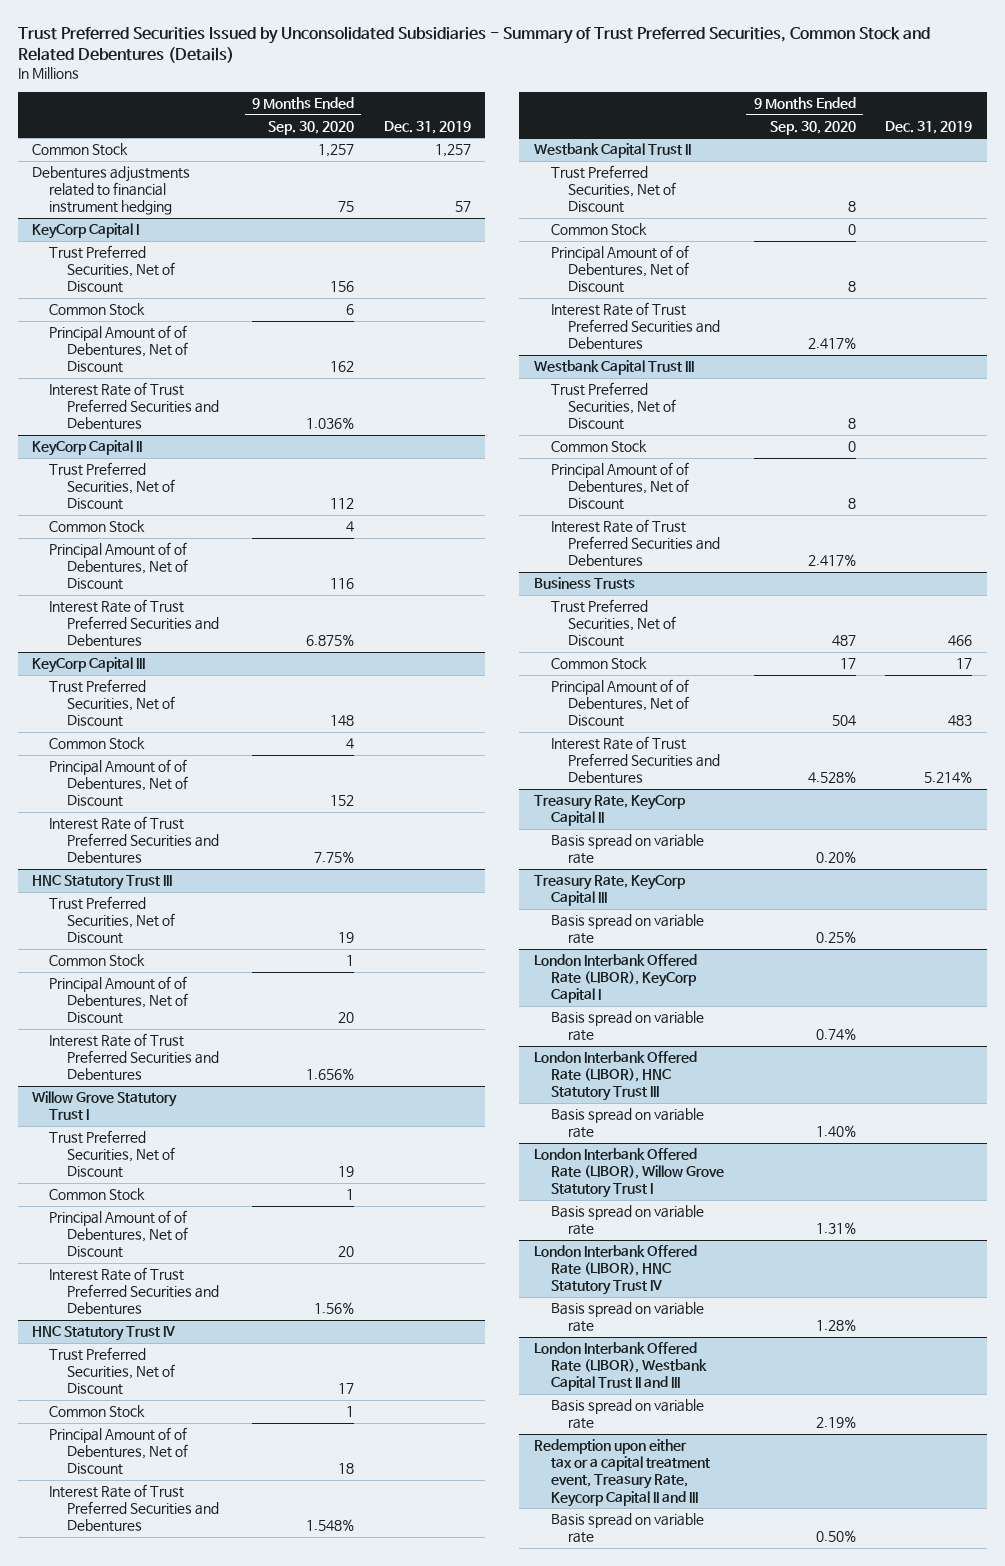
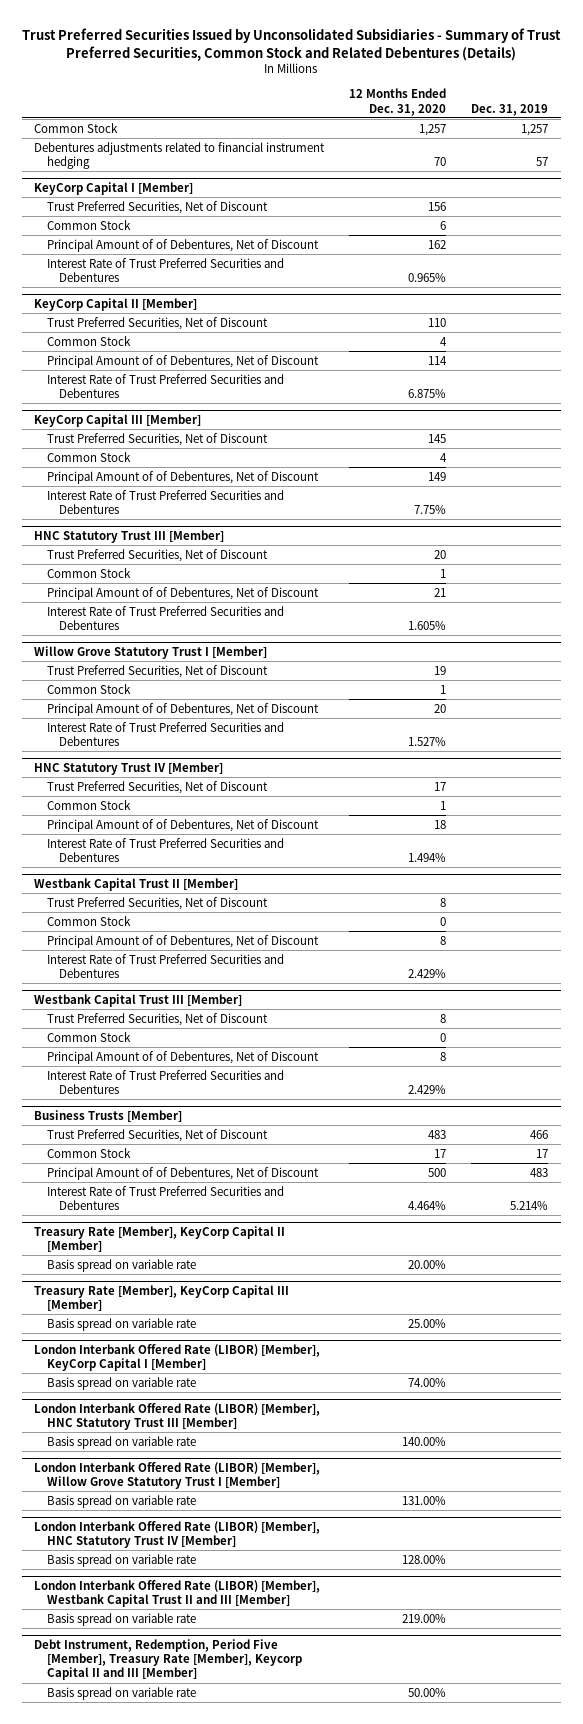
- | 9 Months Ended Sep. 30, 2020 | Dec. 31, 2019
+ | 12 Months Ended Dec. 31, 2020 | Dec. 31, 2019
- KeyCorp Capital I
+ KeyCorp Capital I [Member]
- KeyCorp Capital II
+ KeyCorp Capital II [Member]
- KeyCorp Capital III
+ KeyCorp Capital III [Member]
- HNC Statutory Trust III
+ HNC Statutory Trust III [Member]
- Willow Grove Statutory Trust I
+ Willow Grove Statutory Trust I [Member]
- HNC Statutory Trust IV
+ HNC Statutory Trust IV [Member]
- Westbank Capital Trust II
+ Westbank Capital Trust II [Member]
- Westbank Capital Trust III
+ Westbank Capital Trust III [Member]
- Business Trusts
+ Business Trusts [Member]
- Treasury Rate, KeyCorp Capital II
+ Treasury Rate [Member], KeyCorp Capital II [Member]
- Treasury Rate, KeyCorp Capital III
+ Treasury Rate [Member], KeyCorp Capital III [Member]
- London Interbank Offered Rate (LIBOR), KeyCorp Capital I
+ London Interbank Offered Rate (LIBOR) [Member], KeyCorp Capital I [Member]
- London Interbank Offered Rate (LIBOR), HNC Statutory Trust III
+ London Interbank Offered Rate (LIBOR) [Member], HNC Statutory Trust III [Member]
- London Interbank Offered Rate (LIBOR), Willow Grove Statutory Trust I
+ London Interbank Offered Rate (LIBOR) [Member], Willow Grove Statutory Trust I [Member]
- London Interbank Offered Rate (LIBOR), HNC Statutory Trust IV
+ London Interbank Offered Rate (LIBOR) [Member], HNC Statutory Trust IV [Member]
- London Interbank Offered Rate (LIBOR), Westbank Capital Trust II and III
+ London Interbank Offered Rate (LIBOR) [Member], Westbank Capital Trust II and III [Member]
- Redemption upon either tax or a capital treatment event, Treasury Rate, Keycorp Capital II and III
- Basis spread on variable rate | 0.50% |
+ Debt Instrument, Redemption, Period Five [Member], Treasury Rate [Member], Keycorp Capital II and III [Member]
+ Basis spread on variable rate | 50.00% |

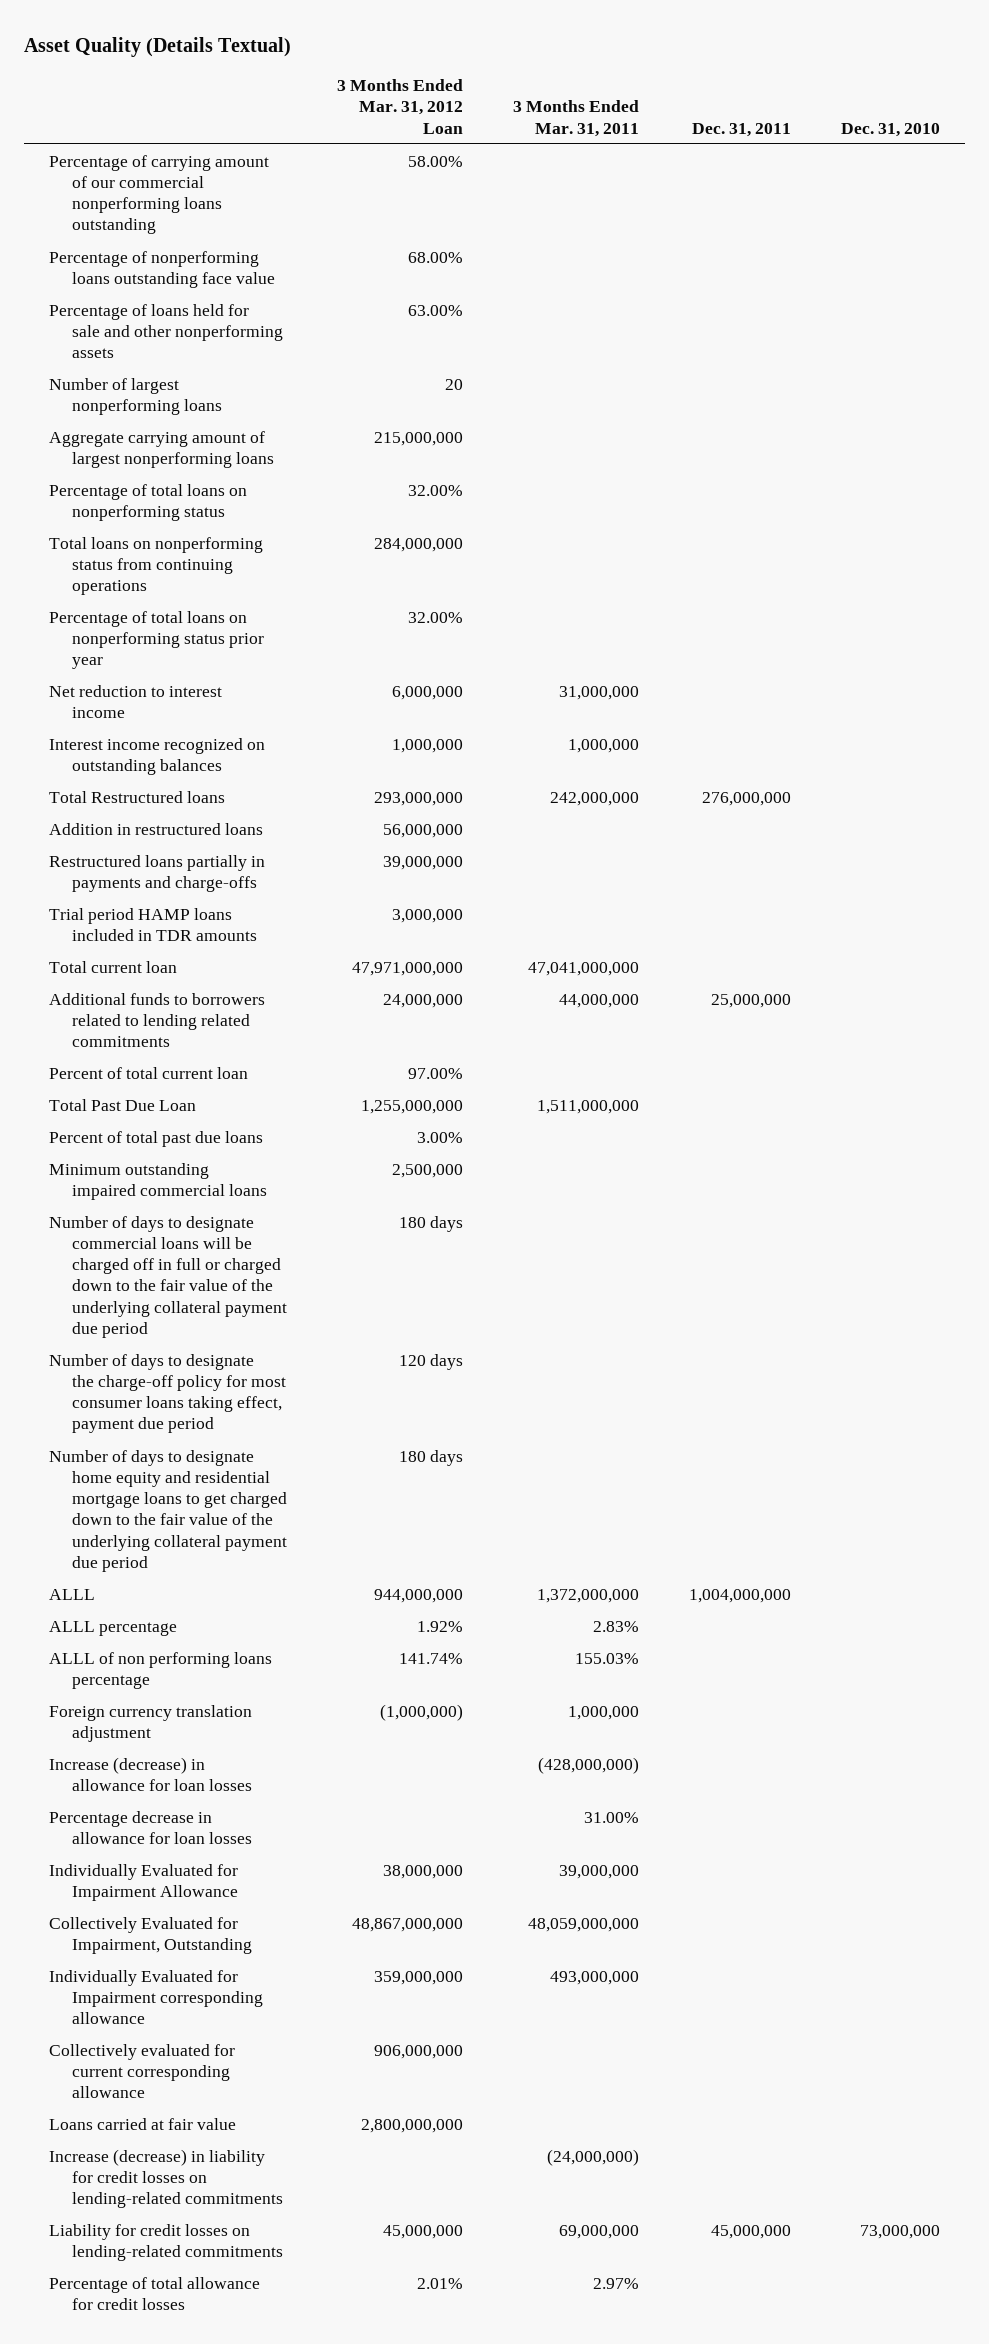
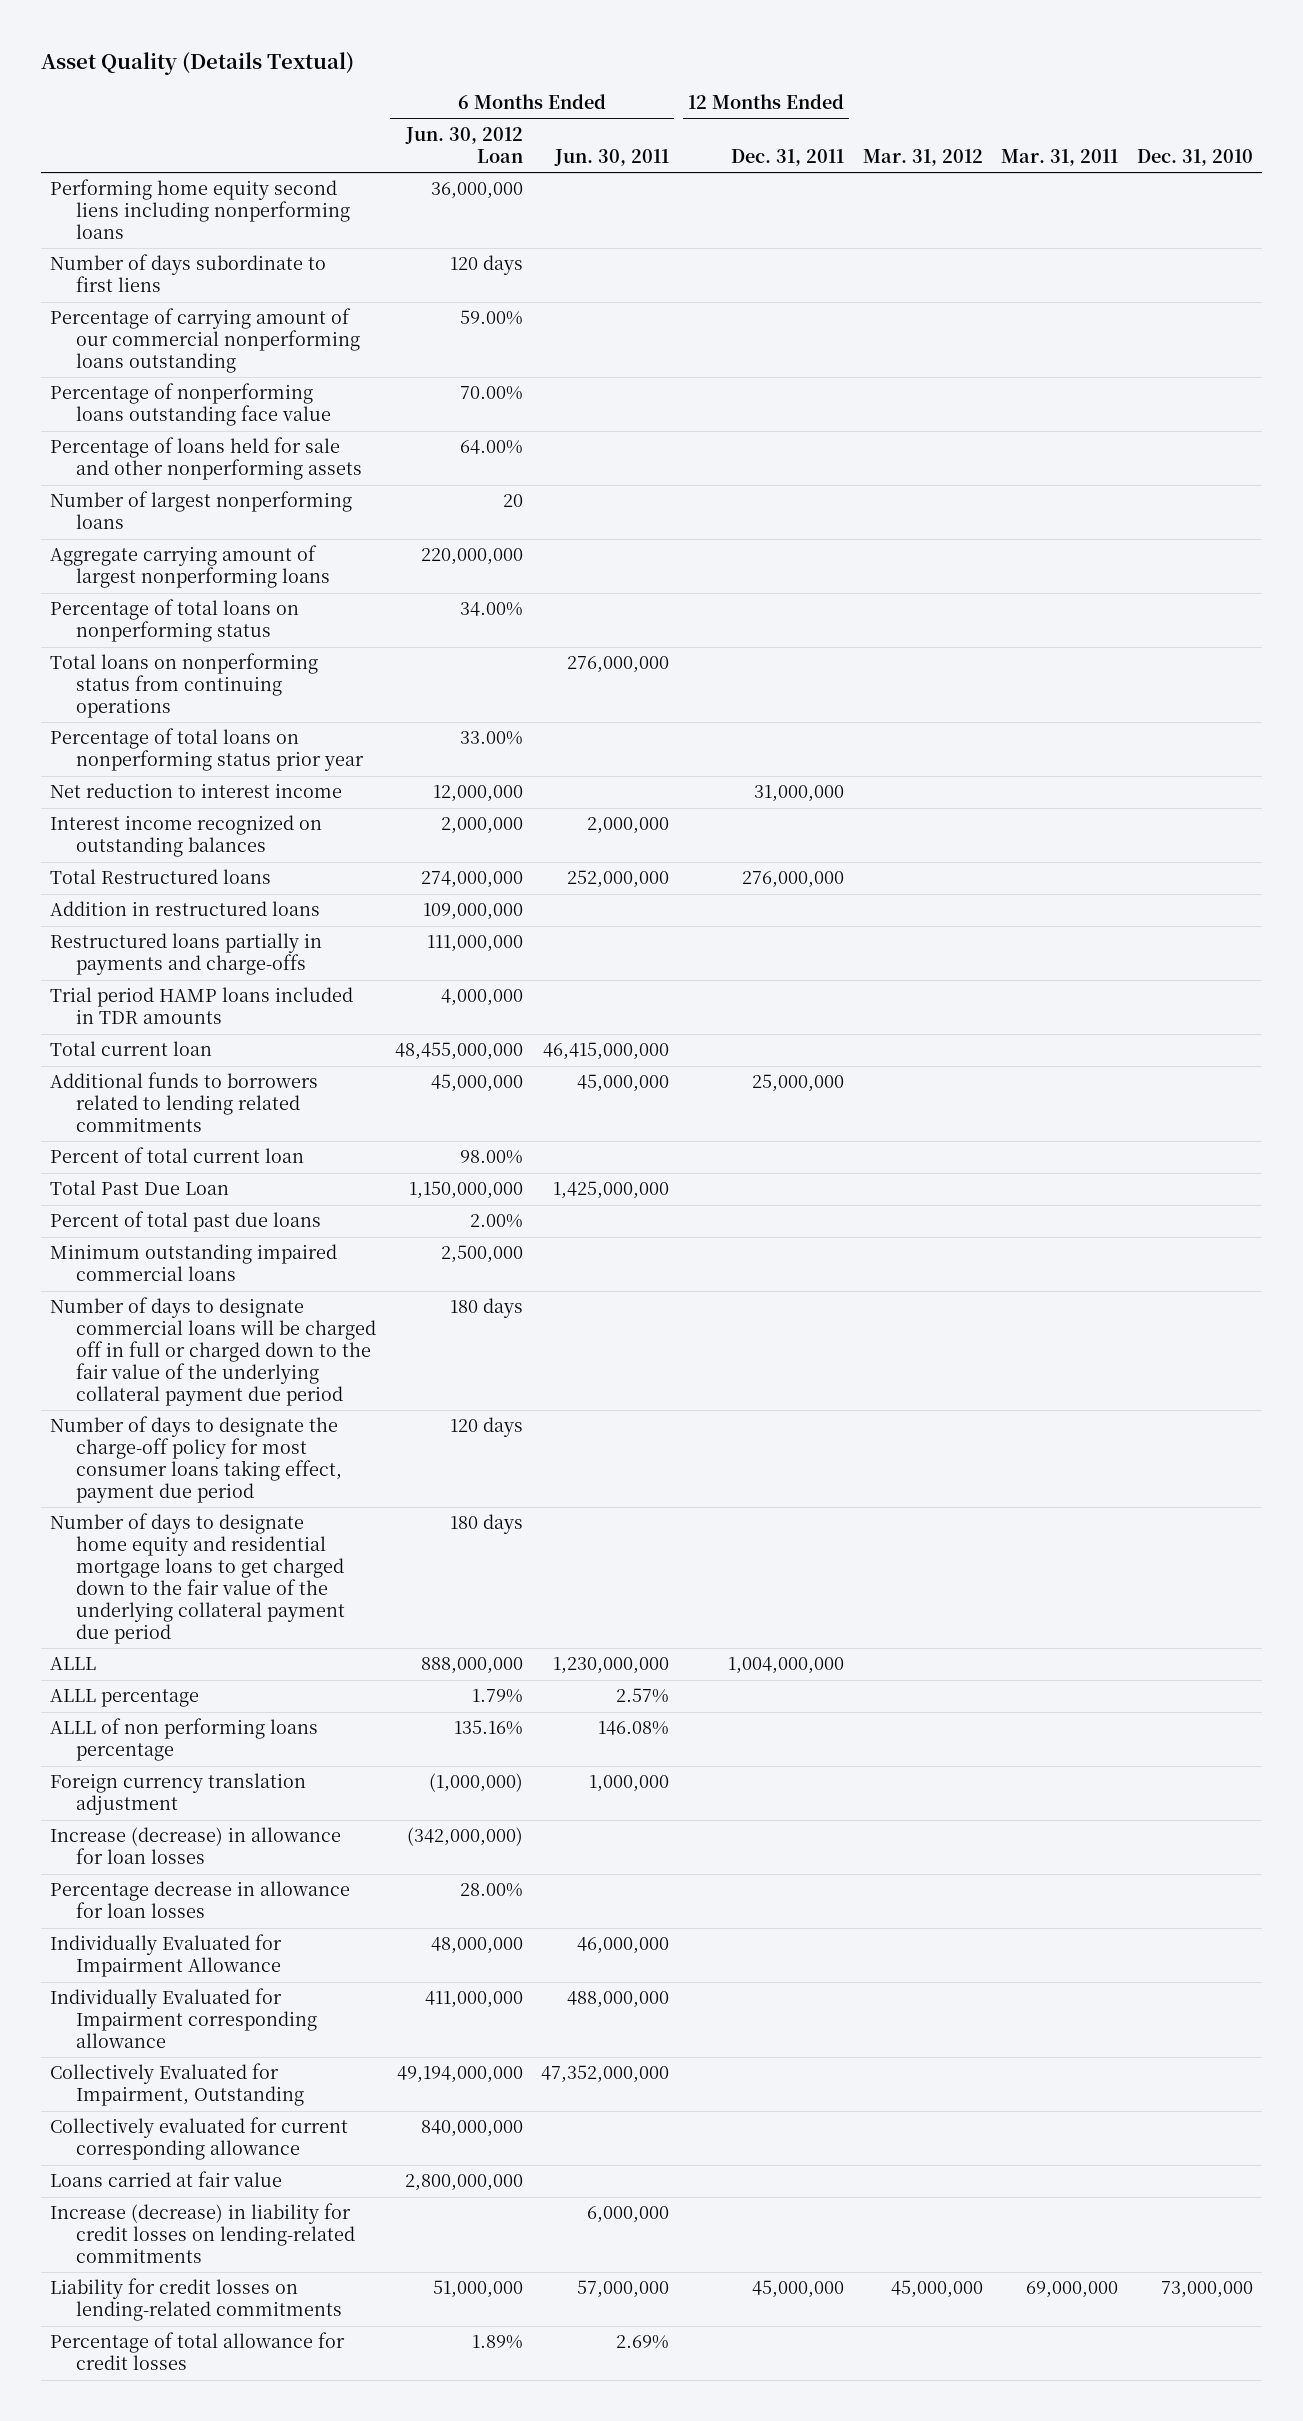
- | 3 Months Ended Mar. 31, 2012 Loan | 3 Months Ended Mar. 31, 2011 | Dec. 31, 2011 | Dec. 31, 2010
+ | 6 Months Ended Jun. 30, 2012 Loan | 6 Months Ended Jun. 30, 2011 | 12 Months Ended Dec. 31, 2011 | Mar. 31, 2012 | Mar. 31, 2011 | Dec. 31, 2010
+ Performing home equity second liens including nonperforming loans | 36,000,000 | | | | |
+ Number of days subordinate to first liens | 120 days | | | | |
moved down: Collectively Evaluated for Impairment, Outstanding | 49,194,000,000 | 47,352,000,000 | | | |

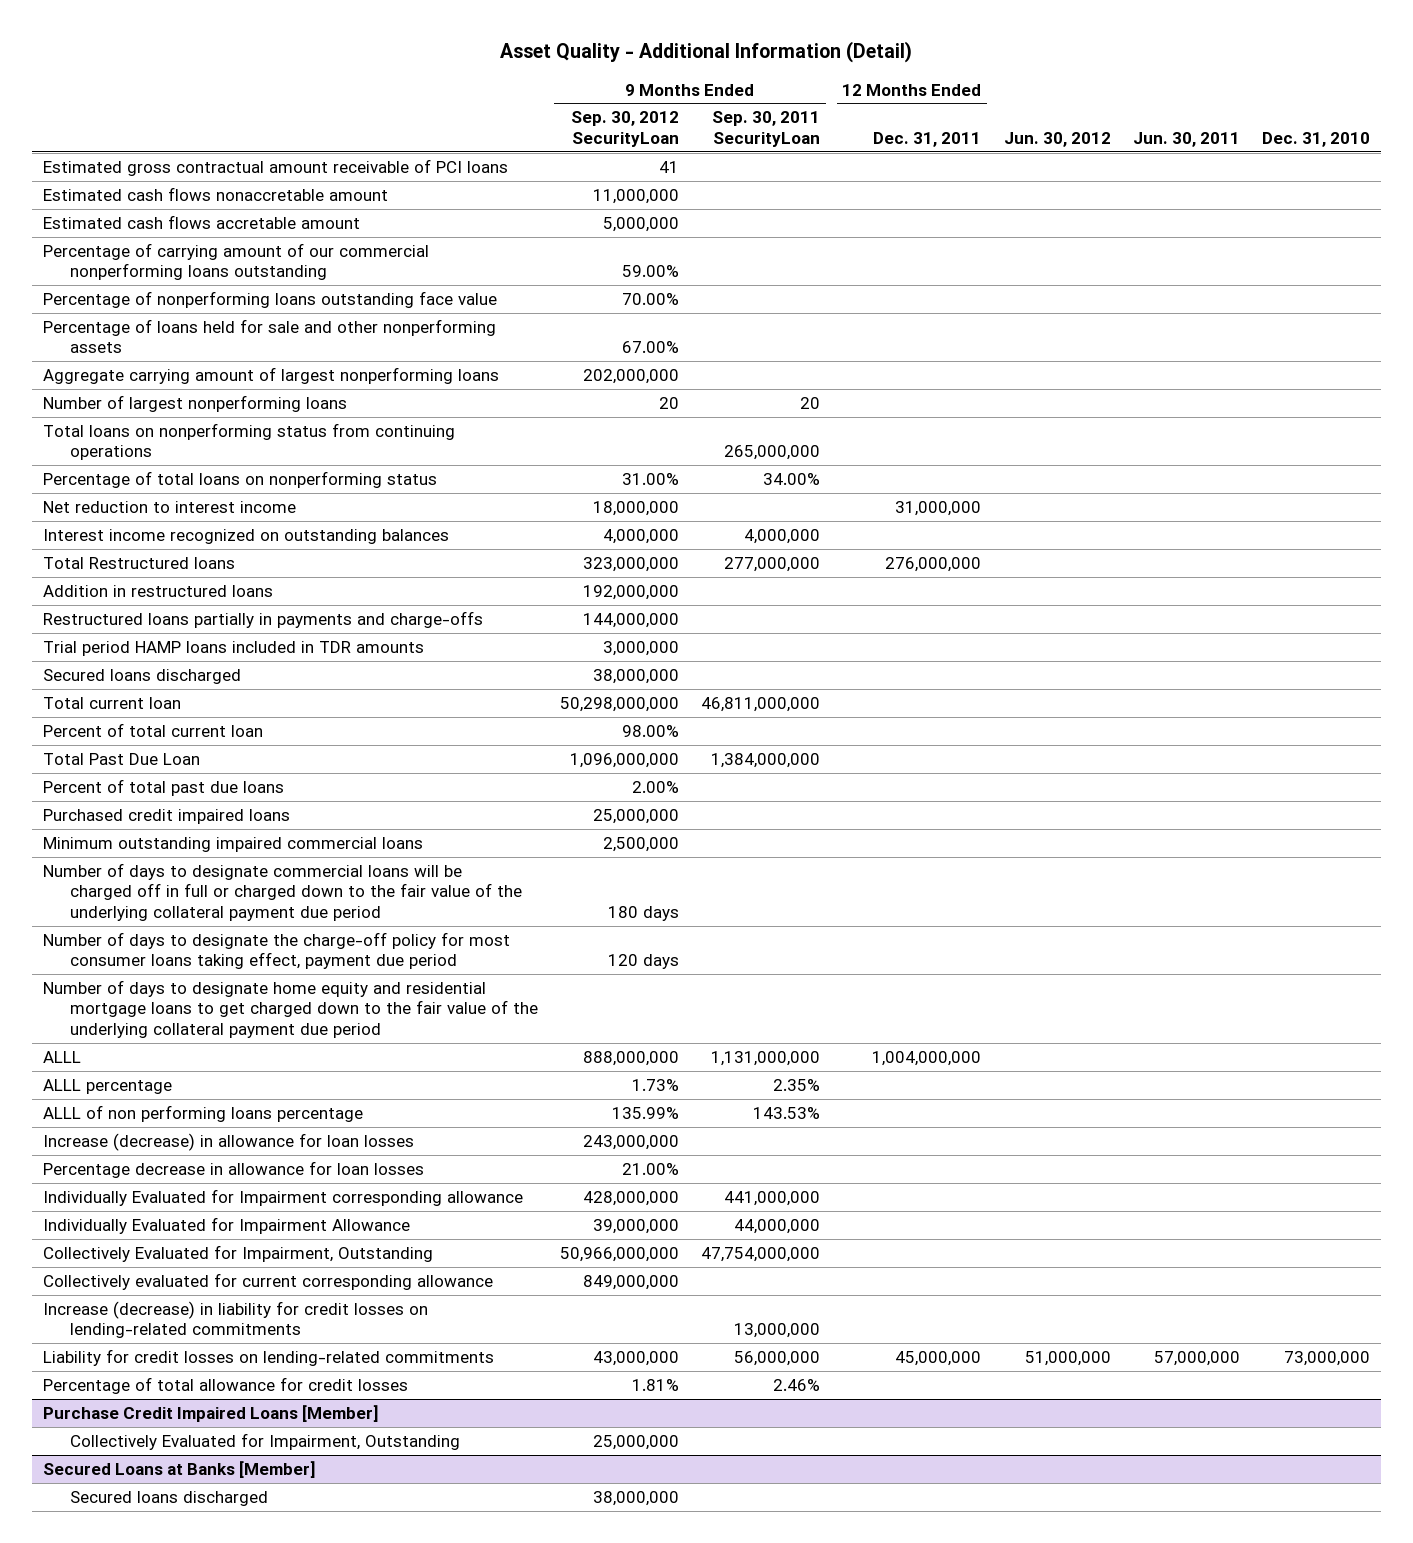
- Asset Quality (Details Textual)
+ Asset Quality - Additional Information (Detail)
- | 6 Months Ended Jun. 30, 2012 Loan | 6 Months Ended Jun. 30, 2011 | 12 Months Ended Dec. 31, 2011 | Mar. 31, 2012 | Mar. 31, 2011 | Dec. 31, 2010
+ | 9 Months Ended Sep. 30, 2012 SecurityLoan | 9 Months Ended Sep. 30, 2011 SecurityLoan | 12 Months Ended Dec. 31, 2011 | Jun. 30, 2012 | Jun. 30, 2011 | Dec. 31, 2010
- Performing home equity second liens including nonperforming loans | 36,000,000 | | | | |
- Number of days subordinate to first liens | 120 days | | | | |
+ Estimated gross contractual amount receivable of PCI loans | 41 | | | | |
+ Estimated cash flows nonaccretable amount | 11,000,000 | | | | |
+ Estimated cash flows accretable amount | 5,000,000 | | | | |
moved down: Number of largest nonperforming loans | 20 | 20 | | | |
- Percentage of total loans on nonperforming status prior year | 33.00% | | | | |
moved down: Percentage of total loans on nonperforming status | 31.00% | 34.00% | | | |
+ Secured loans discharged | 38,000,000 | | | | |
- Additional funds to borrowers related to lending related commitments | 45,000,000 | 45,000,000 | 25,000,000 | | |
+ Purchased credit impaired loans | 25,000,000 | | | | |
- Foreign currency translation adjustment | (1,000,000) | 1,000,000 | | | |
moved down: Individually Evaluated for Impairment Allowance | 39,000,000 | 44,000,000 | | | |
- Loans carried at fair value | 2,800,000,000 | | | | |
+ Purchase Credit Impaired Loans [Member]
+ Collectively Evaluated for Impairment, Outstanding | 25,000,000 | | | | |
+ Secured Loans at Banks [Member]
+ Secured loans discharged | 38,000,000 | | | | |

